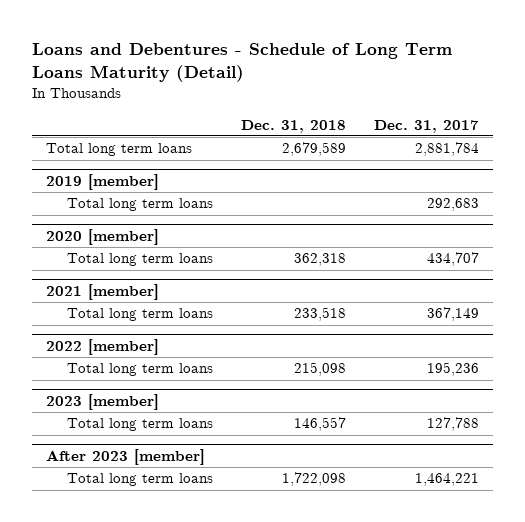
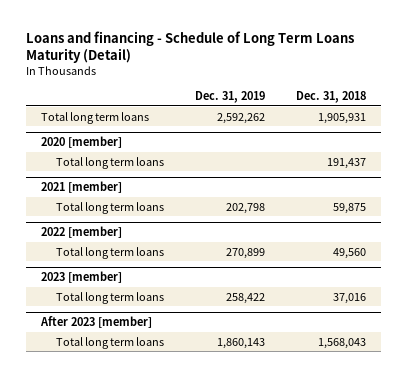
- Loans and Debentures - Schedule of Long Term Loans Maturity (Detail)
+ Loans and financing - Schedule of Long Term Loans Maturity (Detail)
- | Dec. 31, 2018 | Dec. 31, 2017
+ | Dec. 31, 2019 | Dec. 31, 2018
- Total long term loans | 2,679,589 | 2,881,784
- 2019 [member]
- Total long term loans | | 292,683
+ Total long term loans | 2,592,262 | 1,905,931
@ 2020 [member]
- Total long term loans | 362,318 | 434,707
+ Total long term loans | | 191,437
@ 2021 [member]
- Total long term loans | 233,518 | 367,149
+ Total long term loans | 202,798 | 59,875
@ 2022 [member]
- Total long term loans | 215,098 | 195,236
+ Total long term loans | 270,899 | 49,560
@ 2023 [member]
- Total long term loans | 146,557 | 127,788
+ Total long term loans | 258,422 | 37,016
@ After 2023 [member]
- Total long term loans | 1,722,098 | 1,464,221
+ Total long term loans | 1,860,143 | 1,568,043

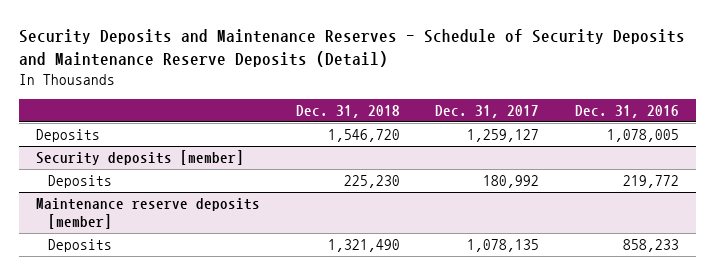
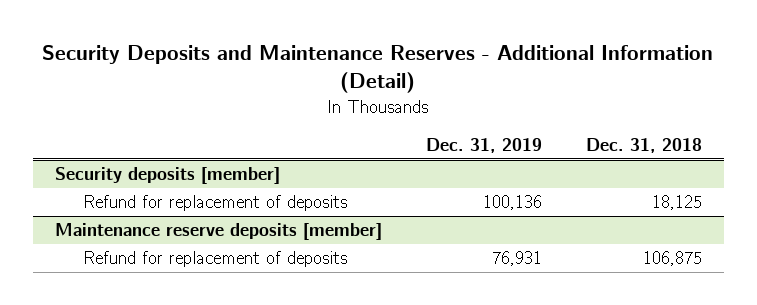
- Security Deposits and Maintenance Reserves - Schedule of Security Deposits and Maintenance Reserve Deposits (Detail)
+ Security Deposits and Maintenance Reserves - Additional Information (Detail)
- | Dec. 31, 2018 | Dec. 31, 2017 | Dec. 31, 2016
+ | Dec. 31, 2019 | Dec. 31, 2018
- Deposits | 1,546,720 | 1,259,127 | 1,078,005
@ Security deposits [member]
- Deposits | 225,230 | 180,992 | 219,772
+ Refund for replacement of deposits | 100,136 | 18,125
@ Maintenance reserve deposits [member]
- Deposits | 1,321,490 | 1,078,135 | 858,233
+ Refund for replacement of deposits | 76,931 | 106,875

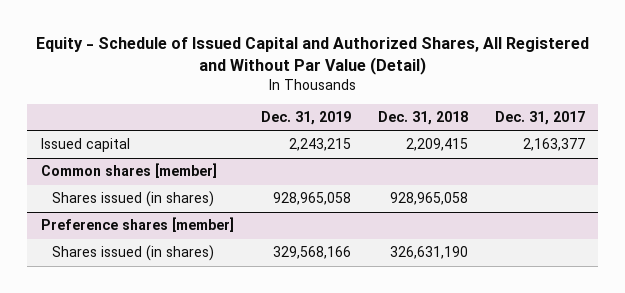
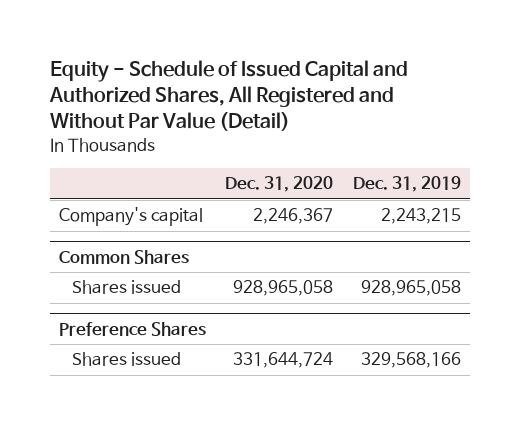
- | Dec. 31, 2019 | Dec. 31, 2018 | Dec. 31, 2017
+ | Dec. 31, 2020 | Dec. 31, 2019
- Issued capital | 2,243,215 | 2,209,415 | 2,163,377
- Common shares [member]
- Shares issued (in shares) | 928,965,058 | 928,965,058 |
- Preference shares [member]
- Shares issued (in shares) | 329,568,166 | 326,631,190 |
+ Company's capital | 2,246,367 | 2,243,215
+ Common Shares
+ Shares issued | 928,965,058 | 928,965,058
+ Preference Shares
+ Shares issued | 331,644,724 | 329,568,166

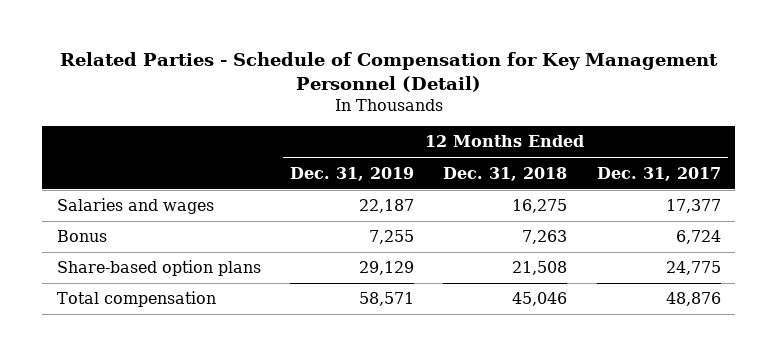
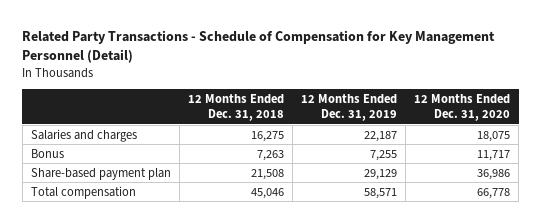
- Related Parties - Schedule of Compensation for Key Management Personnel (Detail)
+ Related Party Transactions - Schedule of Compensation for Key Management Personnel (Detail)
- | 12 Months Ended Dec. 31, 2019 | 12 Months Ended Dec. 31, 2018 | 12 Months Ended Dec. 31, 2017
+ | 12 Months Ended Dec. 31, 2018 | 12 Months Ended Dec. 31, 2019 | 12 Months Ended Dec. 31, 2020
- Salaries and wages | 22,187 | 16,275 | 17,377
+ Salaries and charges | 16,275 | 22,187 | 18,075
- Share-based option plans | 29,129 | 21,508 | 24,775
+ Share-based payment plan | 21,508 | 29,129 | 36,986

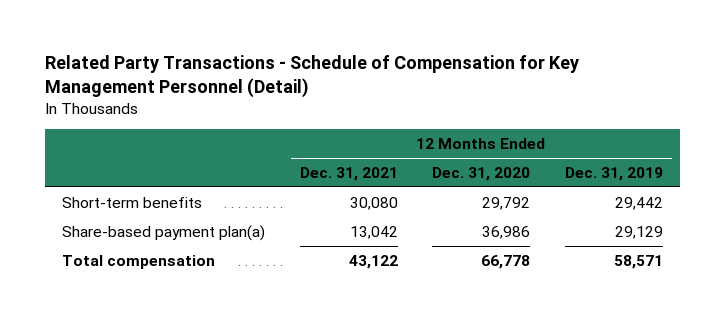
- | 12 Months Ended Dec. 31, 2018 | 12 Months Ended Dec. 31, 2019 | 12 Months Ended Dec. 31, 2020
+ | 12 Months Ended Dec. 31, 2021 | 12 Months Ended Dec. 31, 2020 | 12 Months Ended Dec. 31, 2019
- Salaries and charges | 16,275 | 22,187 | 18,075
- Bonus | 7,263 | 7,255 | 11,717
- Share-based payment plan | 21,508 | 29,129 | 36,986
+ Short-term benefits | 30,080 | 29,792 | 29,442
+ Share-based payment plan(a) | 13,042 | 36,986 | 29,129

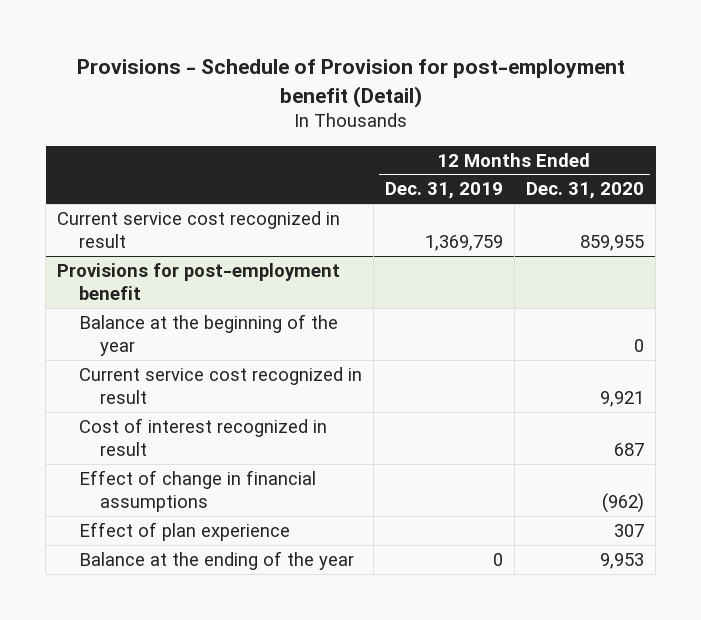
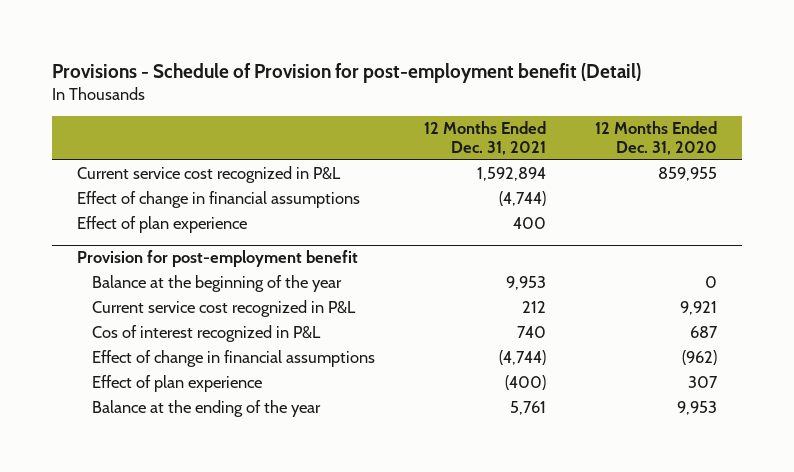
- | 12 Months Ended Dec. 31, 2019 | 12 Months Ended Dec. 31, 2020
+ | 12 Months Ended Dec. 31, 2021 | 12 Months Ended Dec. 31, 2020
- Current service cost recognized in result | 1,369,759 | 859,955
- Provisions for post-employment benefit
+ Current service cost recognized in P&L | 1,592,894 | 859,955
+ Effect of change in financial assumptions | (4,744) |
+ Effect of plan experience | 400 |
+ Provision for post-employment benefit
- Current service cost recognized in result | | 9,921
- Cost of interest recognized in result | | 687
+ Current service cost recognized in P&L | 212 | 9,921
+ Cos of interest recognized in P&L | 740 | 687

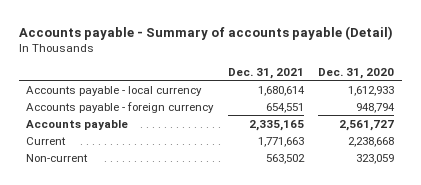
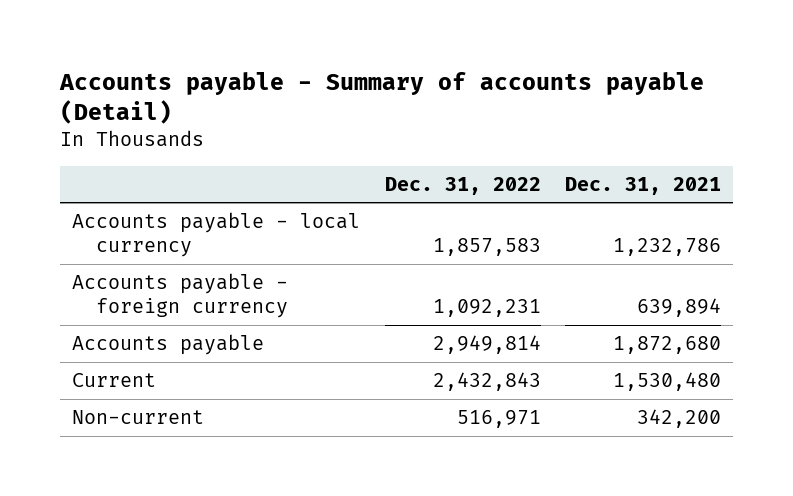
- | Dec. 31, 2021 | Dec. 31, 2020
+ | Dec. 31, 2022 | Dec. 31, 2021
- Accounts payable - local currency | 1,680,614 | 1,612,933
- Accounts payable - foreign currency | 654,551 | 948,794
- Accounts payable | 2,335,165 | 2,561,727
- Current | 1,771,663 | 2,238,668
- Non-current | 563,502 | 323,059
+ Accounts payable - local currency | 1,857,583 | 1,232,786
+ Accounts payable - foreign currency | 1,092,231 | 639,894
+ Accounts payable | 2,949,814 | 1,872,680
+ Current | 2,432,843 | 1,530,480
+ Non-current | 516,971 | 342,200

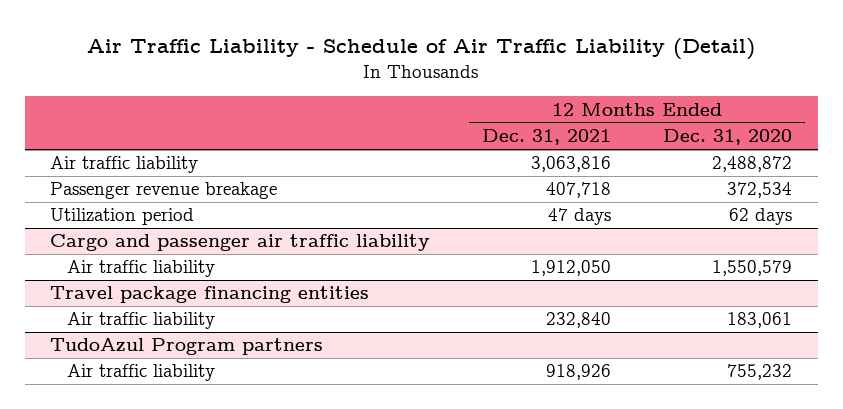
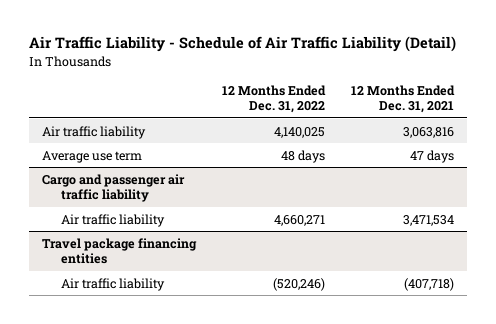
- | 12 Months Ended Dec. 31, 2021 | 12 Months Ended Dec. 31, 2020
+ | 12 Months Ended Dec. 31, 2022 | 12 Months Ended Dec. 31, 2021
- Passenger revenue breakage | 407,718 | 372,534
- Utilization period | 47 days | 62 days
+ Average use term | 48 days | 47 days
@ Cargo and passenger air traffic liability
- Air traffic liability | 1,912,050 | 1,550,579
+ Air traffic liability | 4,660,271 | 3,471,534
@ Travel package financing entities
- Air traffic liability | 232,840 | 183,061
- TudoAzul Program partners
- Air traffic liability | 918,926 | 755,232
@ Travel package financing entities
+ Air traffic liability | (520,246) | (407,718)

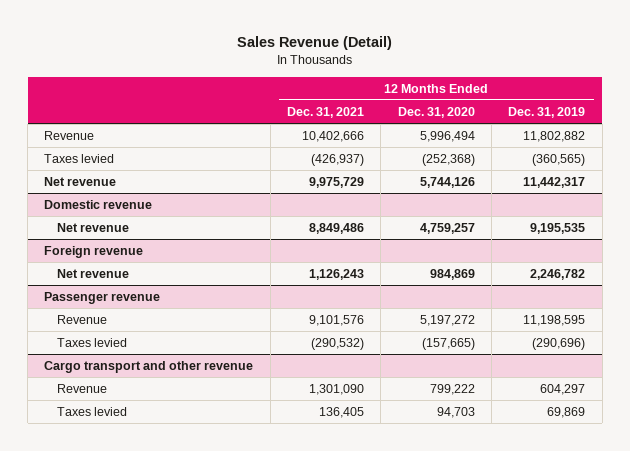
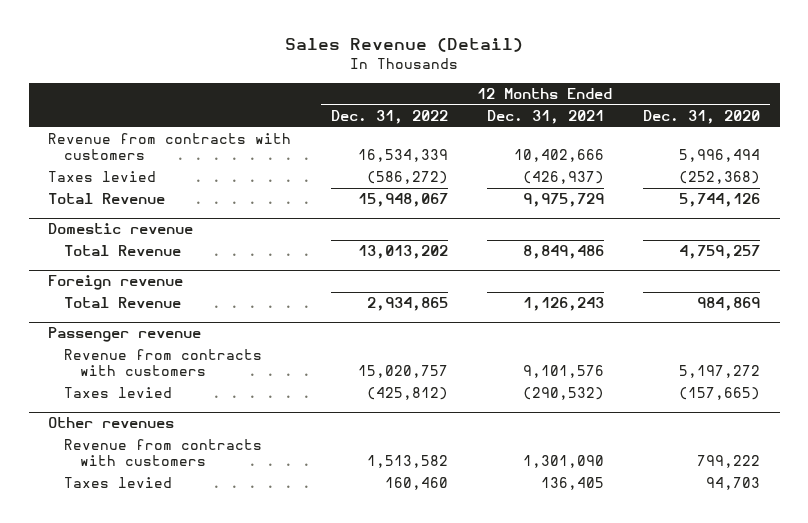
- | 12 Months Ended Dec. 31, 2021 | 12 Months Ended Dec. 31, 2020 | 12 Months Ended Dec. 31, 2019
+ | 12 Months Ended Dec. 31, 2022 | 12 Months Ended Dec. 31, 2021 | 12 Months Ended Dec. 31, 2020
- Revenue | 10,402,666 | 5,996,494 | 11,802,882
+ Revenue from contracts with customers | 16,534,339 | 10,402,666 | 5,996,494
- Net revenue | 9,975,729 | 5,744,126 | 11,442,317
+ Total Revenue | 15,948,067 | 9,975,729 | 5,744,126
@ Domestic revenue
- Net revenue | 8,849,486 | 4,759,257 | 9,195,535
+ Total Revenue | 13,013,202 | 8,849,486 | 4,759,257
@ Foreign revenue
- Net revenue | 1,126,243 | 984,869 | 2,246,782
+ Total Revenue | 2,934,865 | 1,126,243 | 984,869
@ Passenger revenue
- Revenue | 9,101,576 | 5,197,272 | 11,198,595
+ Revenue from contracts with customers | 15,020,757 | 9,101,576 | 5,197,272
- Cargo transport and other revenue
- Revenue | 1,301,090 | 799,222 | 604,297
+ Other revenues
+ Revenue from contracts with customers | 1,513,582 | 1,301,090 | 799,222

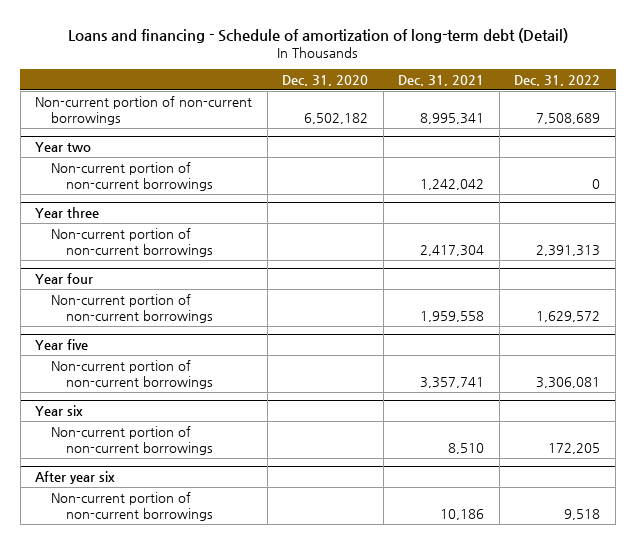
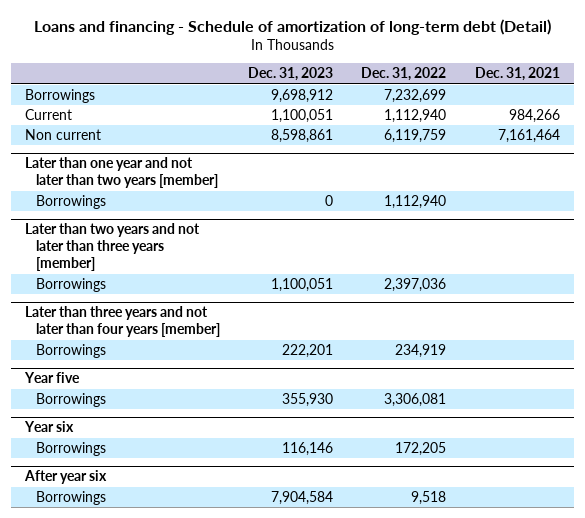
- | Dec. 31, 2020 | Dec. 31, 2021 | Dec. 31, 2022
+ | Dec. 31, 2023 | Dec. 31, 2022 | Dec. 31, 2021
- Non-current portion of non-current borrowings | 6,502,182 | 8,995,341 | 7,508,689
- Year two
- Non-current portion of non-current borrowings | | 1,242,042 | 0
- Year three
- Non-current portion of non-current borrowings | | 2,417,304 | 2,391,313
- Year four
- Non-current portion of non-current borrowings | | 1,959,558 | 1,629,572
+ Borrowings | 9,698,912 | 7,232,699 |
+ Current | 1,100,051 | 1,112,940 | 984,266
+ Non current | 8,598,861 | 6,119,759 | 7,161,464
+ Later than one year and not later than two years [member]
+ Borrowings | 0 | 1,112,940 |
+ Later than two years and not later than three years [member]
+ Borrowings | 1,100,051 | 2,397,036 |
+ Later than three years and not later than four years [member]
+ Borrowings | 222,201 | 234,919 |
@ Year five
- Non-current portion of non-current borrowings | | 3,357,741 | 3,306,081
+ Borrowings | 355,930 | 3,306,081 |
@ Year six
- Non-current portion of non-current borrowings | | 8,510 | 172,205
+ Borrowings | 116,146 | 172,205 |
@ After year six
- Non-current portion of non-current borrowings | | 10,186 | 9,518
+ Borrowings | 7,904,584 | 9,518 |

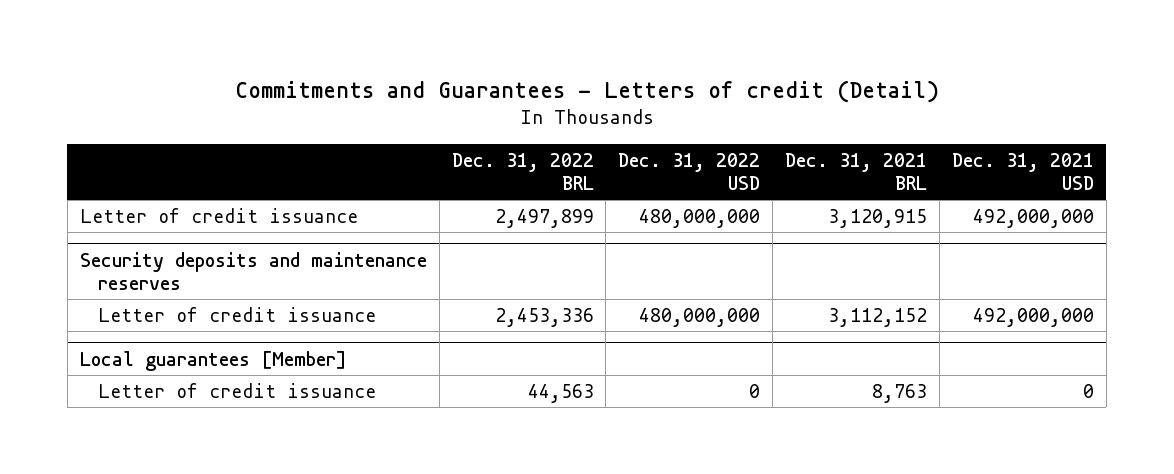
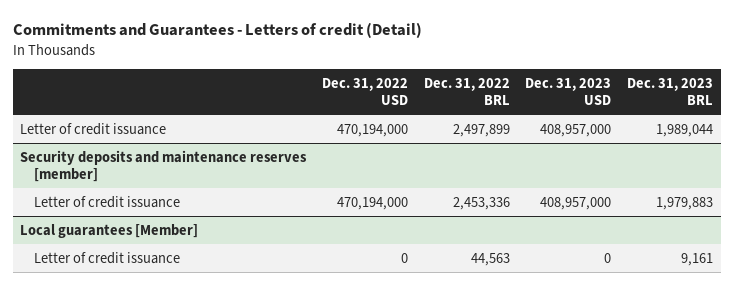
- | Dec. 31, 2022 BRL | Dec. 31, 2022 USD | Dec. 31, 2021 BRL | Dec. 31, 2021 USD
+ | Dec. 31, 2022 USD | Dec. 31, 2022 BRL | Dec. 31, 2023 USD | Dec. 31, 2023 BRL
- Letter of credit issuance | 2,497,899 | 480,000,000 | 3,120,915 | 492,000,000
- Security deposits and maintenance reserves
- Letter of credit issuance | 2,453,336 | 480,000,000 | 3,112,152 | 492,000,000
+ Letter of credit issuance | 470,194,000 | 2,497,899 | 408,957,000 | 1,989,044
+ Security deposits and maintenance reserves [member]
+ Letter of credit issuance | 470,194,000 | 2,453,336 | 408,957,000 | 1,979,883

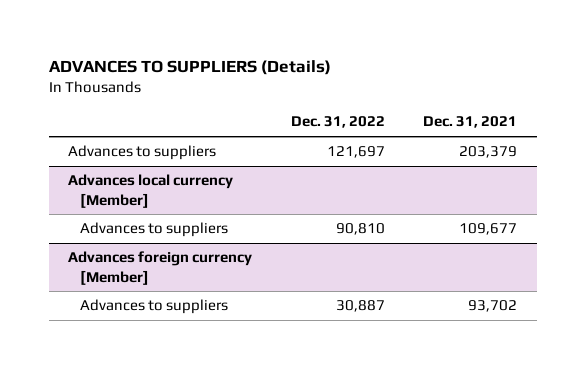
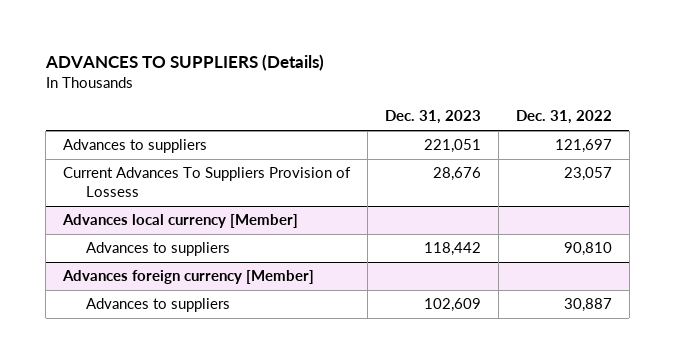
- | Dec. 31, 2022 | Dec. 31, 2021
+ | Dec. 31, 2023 | Dec. 31, 2022
+ Current Advances To Suppliers Provision of Lossess | 28,676 | 23,057

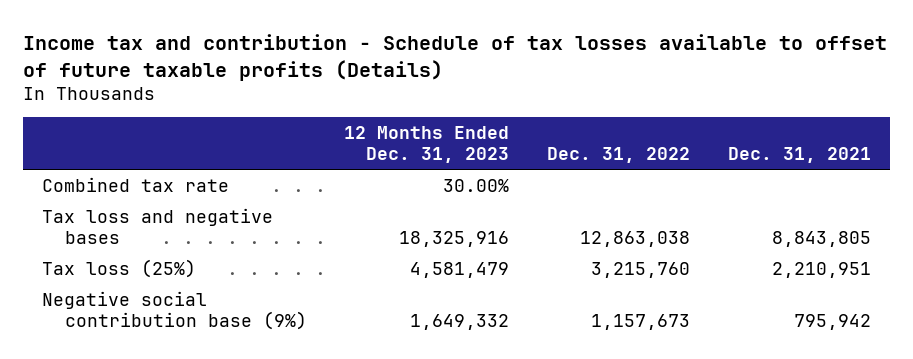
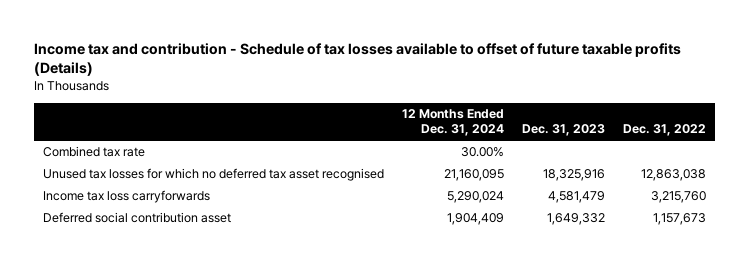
- | 12 Months Ended Dec. 31, 2023 | Dec. 31, 2022 | Dec. 31, 2021
+ | 12 Months Ended Dec. 31, 2024 | Dec. 31, 2023 | Dec. 31, 2022
- Tax loss and negative bases | 18,325,916 | 12,863,038 | 8,843,805
- Tax loss (25%) | 4,581,479 | 3,215,760 | 2,210,951
- Negative social contribution base (9%) | 1,649,332 | 1,157,673 | 795,942
+ Unused tax losses for which no deferred tax asset recognised | 21,160,095 | 18,325,916 | 12,863,038
+ Income tax loss carryforwards | 5,290,024 | 4,581,479 | 3,215,760
+ Deferred social contribution asset | 1,904,409 | 1,649,332 | 1,157,673

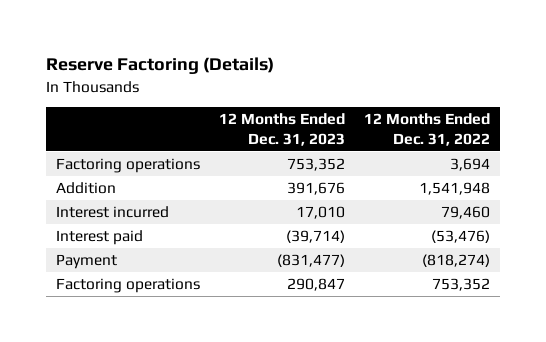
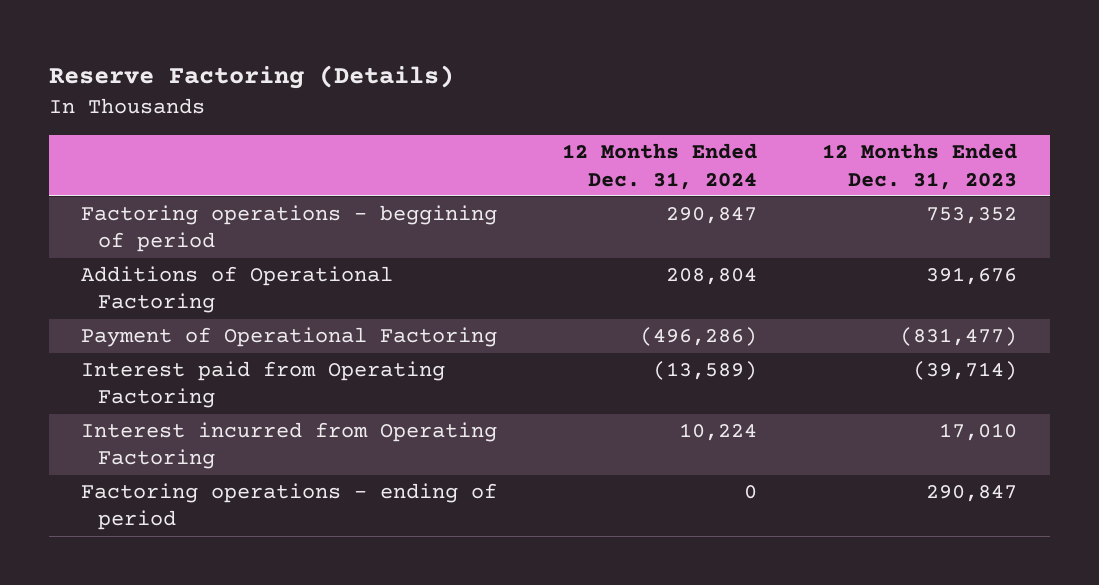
- | 12 Months Ended Dec. 31, 2023 | 12 Months Ended Dec. 31, 2022
+ | 12 Months Ended Dec. 31, 2024 | 12 Months Ended Dec. 31, 2023
- Factoring operations | 753,352 | 3,694
- Addition | 391,676 | 1,541,948
- Interest incurred | 17,010 | 79,460
- Interest paid | (39,714) | (53,476)
- Payment | (831,477) | (818,274)
- Factoring operations | 290,847 | 753,352
+ Factoring operations - beggining of period | 290,847 | 753,352
+ Additions of Operational Factoring | 208,804 | 391,676
+ Payment of Operational Factoring | (496,286) | (831,477)
+ Interest paid from Operating Factoring | (13,589) | (39,714)
+ Interest incurred from Operating Factoring | 10,224 | 17,010
+ Factoring operations - ending of period | 0 | 290,847

